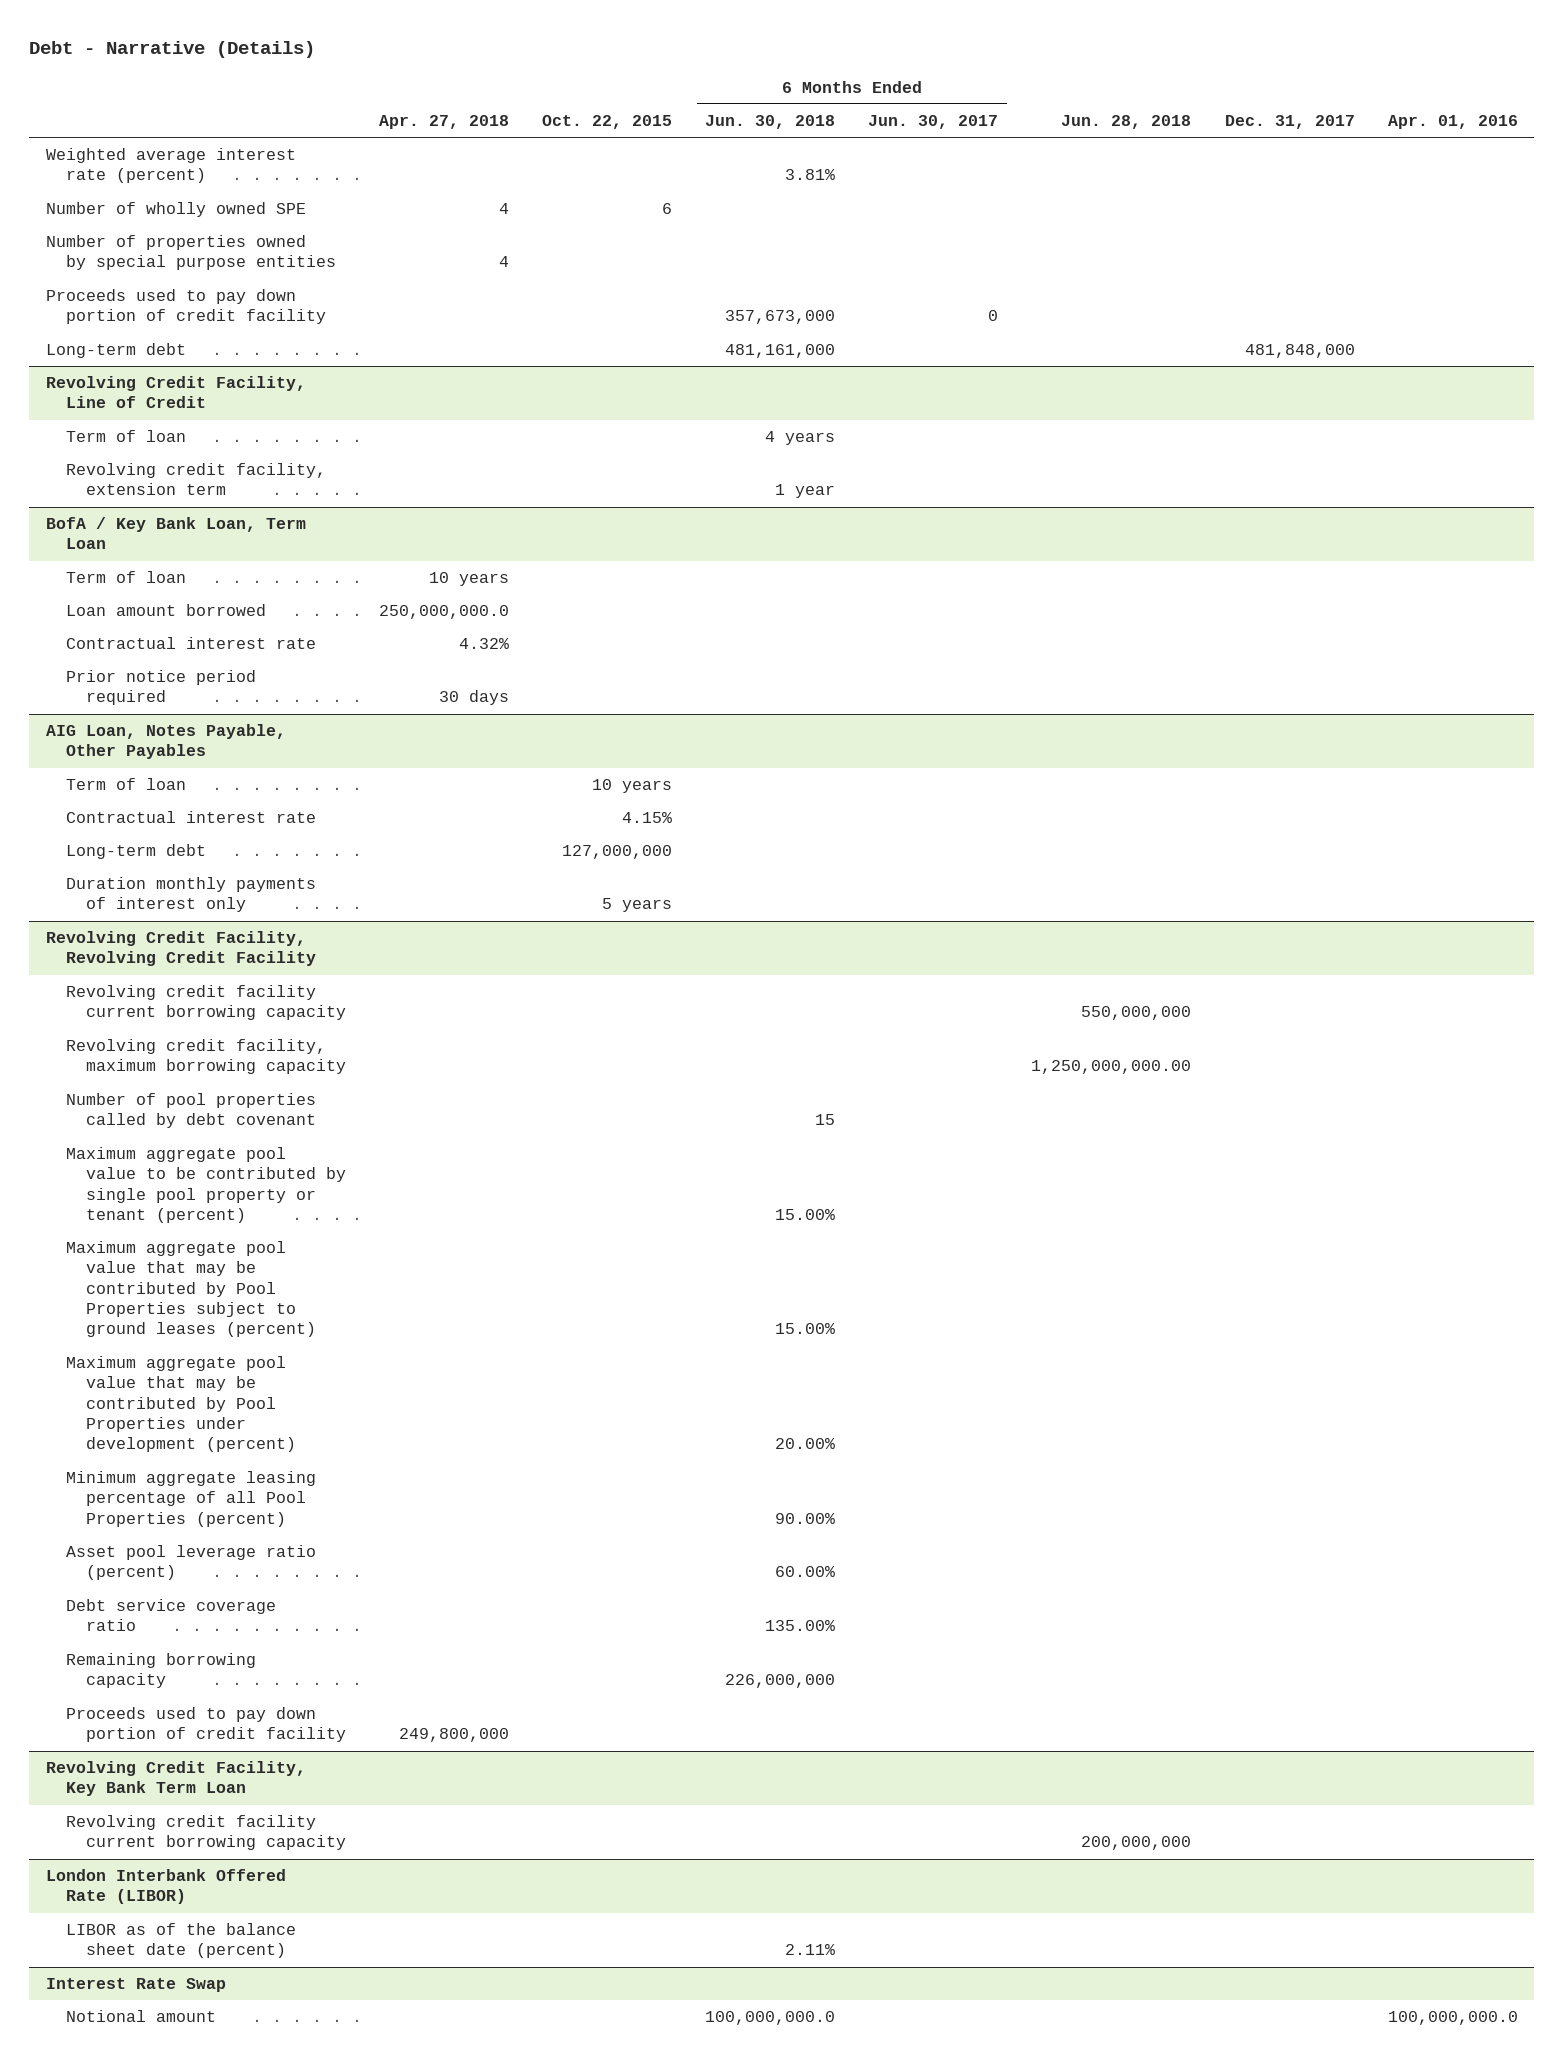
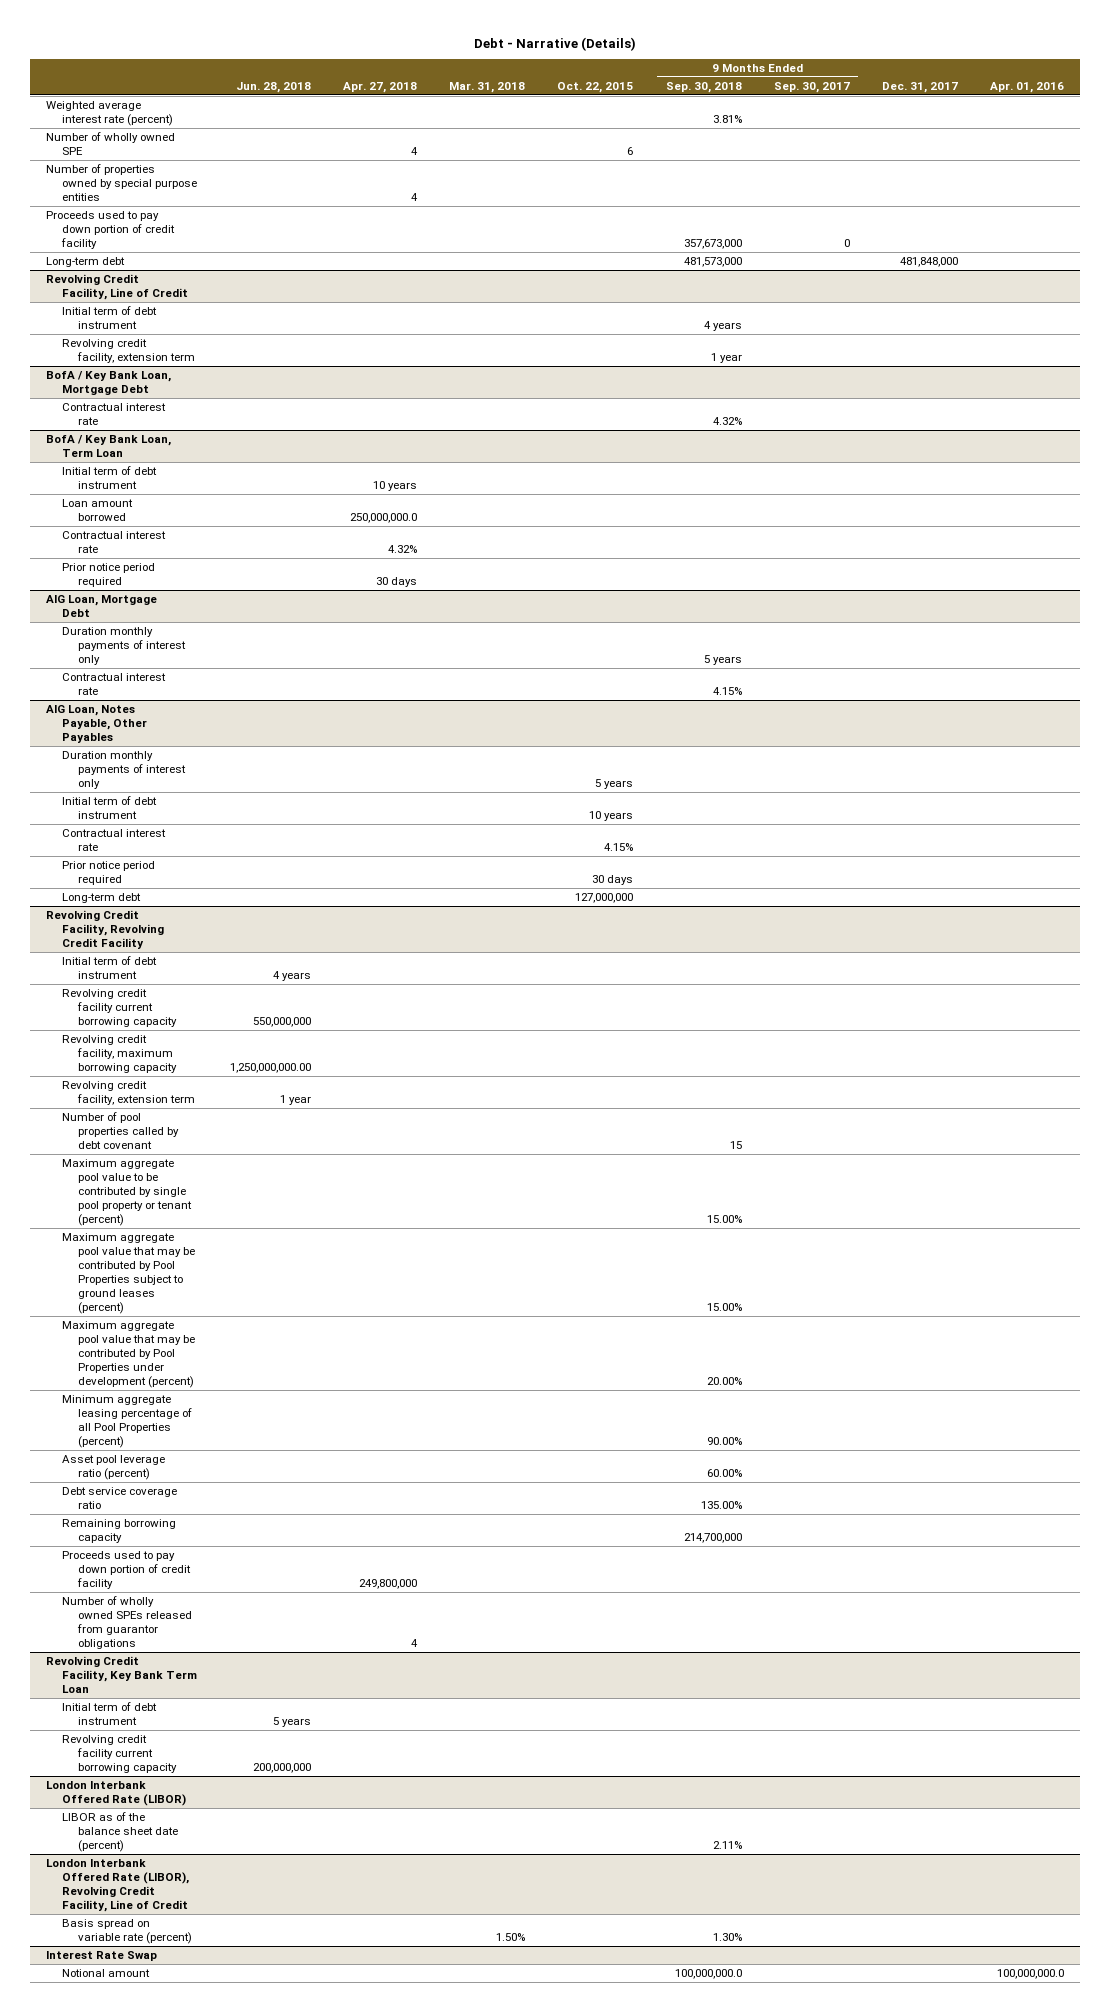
- | Apr. 27, 2018 | Oct. 22, 2015 | 6 Months Ended Jun. 30, 2018 | 6 Months Ended Jun. 30, 2017 | Jun. 28, 2018 | Dec. 31, 2017 | Apr. 01, 2016
+ | Jun. 28, 2018 | Apr. 27, 2018 | Mar. 31, 2018 | Oct. 22, 2015 | 9 Months Ended Sep. 30, 2018 | 9 Months Ended Sep. 30, 2017 | Dec. 31, 2017 | Apr. 01, 2016
@ Revolving Credit Facility, Line of Credit
- Term of loan | | | 4 years | | | |
+ Initial term of debt instrument | | | | | 4 years | | |
+ BofA / Key Bank Loan, Mortgage Debt
+ Contractual interest rate | | | | | 4.32% | | |
@ BofA / Key Bank Loan, Term Loan
- Term of loan | 10 years | | | | | |
+ Initial term of debt instrument | | 10 years | | | | | |
+ AIG Loan, Mortgage Debt
+ Duration monthly payments of interest only | | | | | 5 years | | |
+ Contractual interest rate | | | | | 4.15% | | |
@ AIG Loan, Notes Payable, Other Payables
- Term of loan | | 10 years | | | | |
moved up: Duration monthly payments of interest only | | | | 5 years | | | |
+ Initial term of debt instrument | | | | 10 years | | | |
+ Prior notice period required | | | | 30 days | | | |
@ Revolving Credit Facility, Revolving Credit Facility
+ Initial term of debt instrument | 4 years | | | | | | |
+ Revolving credit facility, extension term | 1 year | | | | | | |
+ Number of wholly owned SPEs released from guarantor obligations | | 4 | | | | | |
@ Revolving Credit Facility, Key Bank Term Loan
+ Initial term of debt instrument | 5 years | | | | | | |
+ London Interbank Offered Rate (LIBOR), Revolving Credit Facility, Line of Credit
+ Basis spread on variable rate (percent) | | | 1.50% | | 1.30% | | |

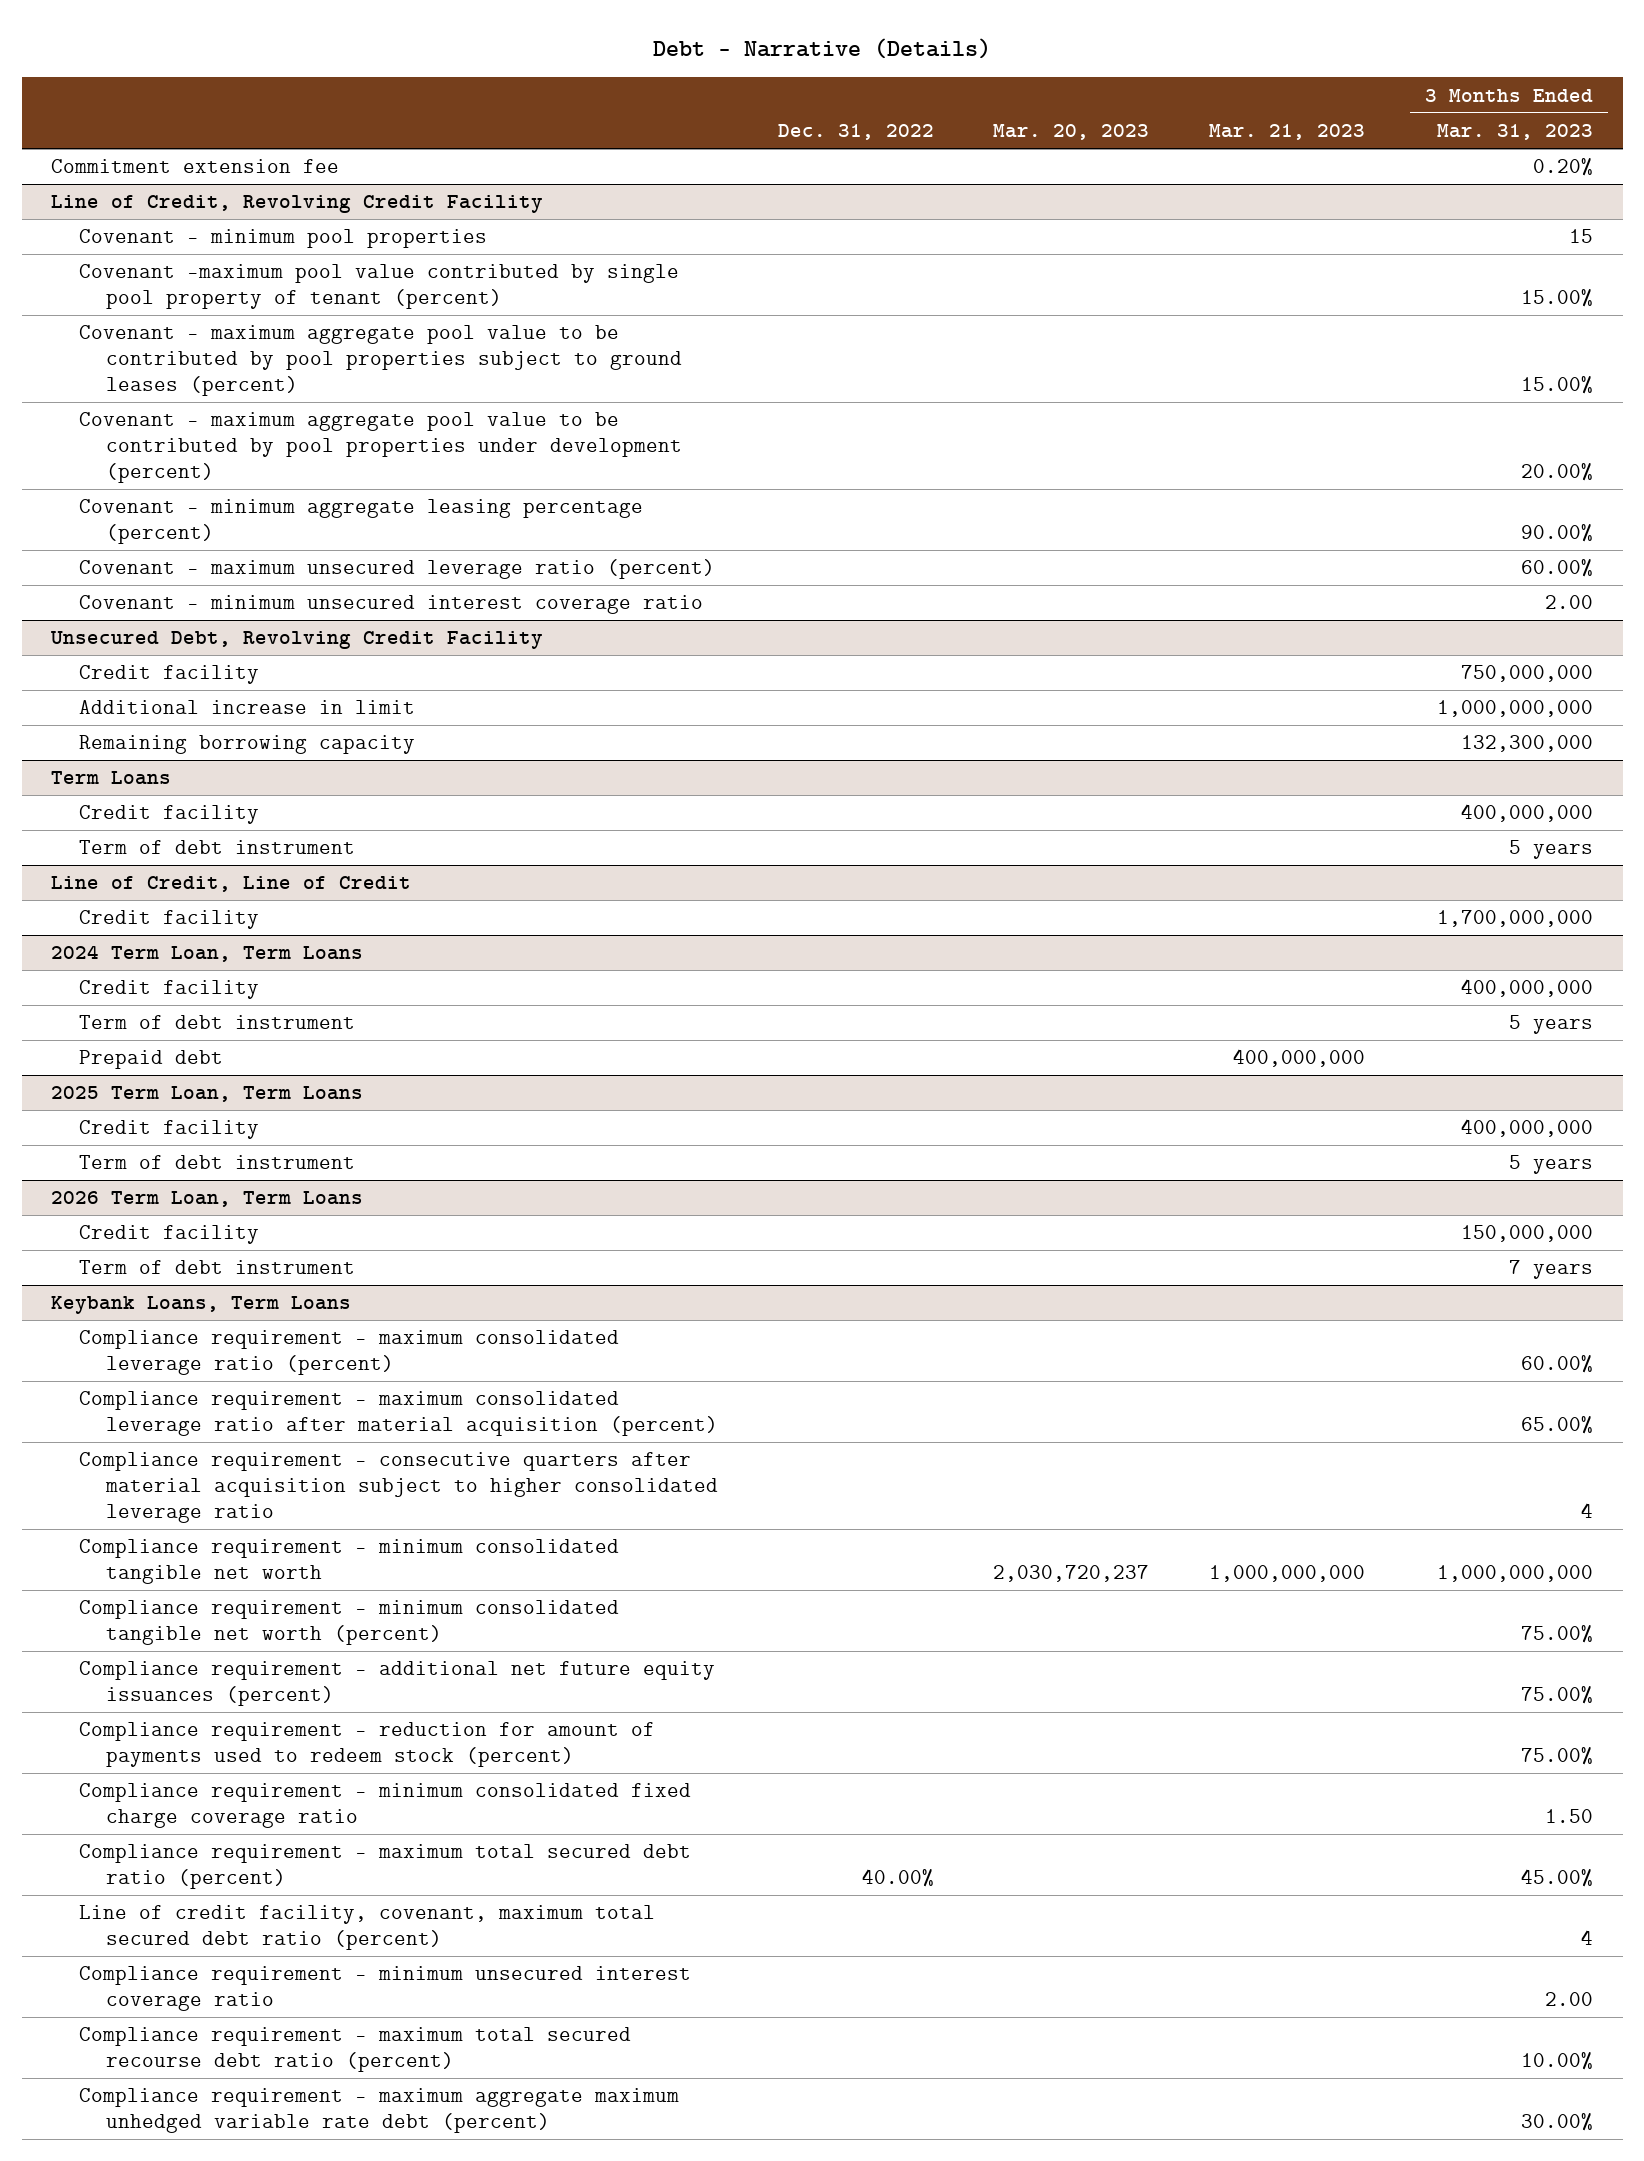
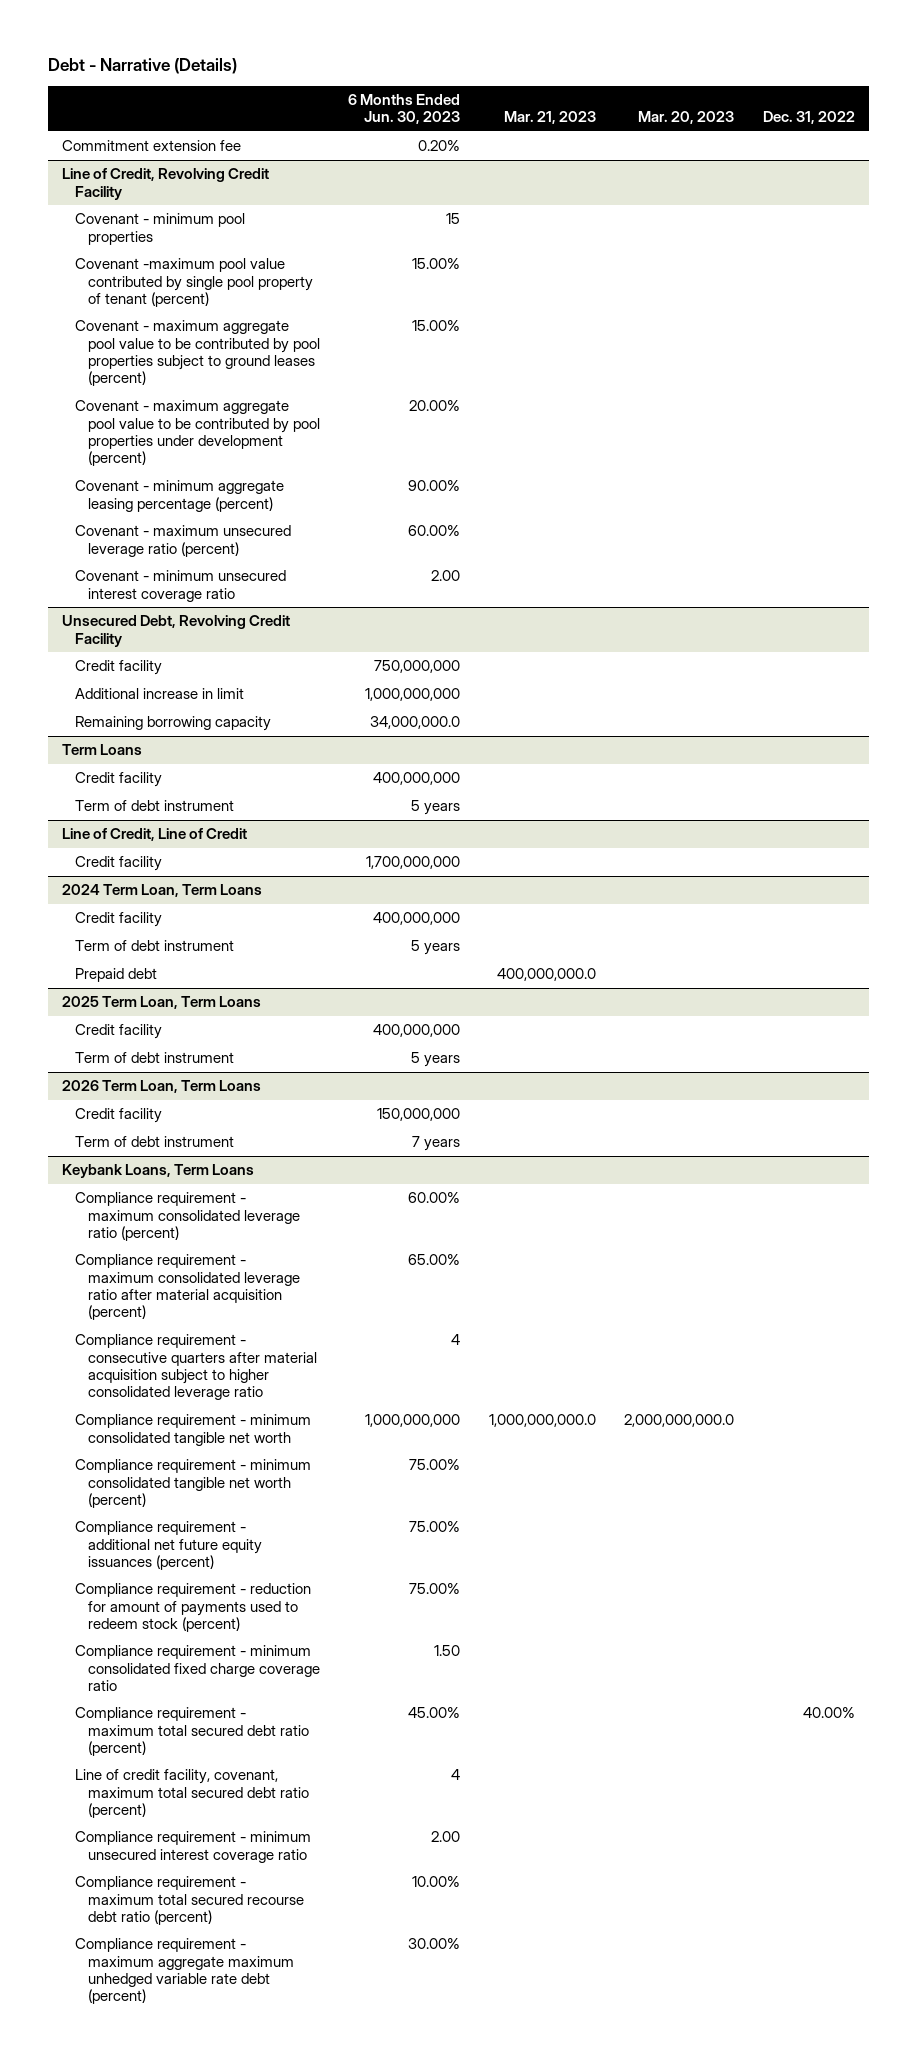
- | Dec. 31, 2022 | Mar. 20, 2023 | Mar. 21, 2023 | 3 Months Ended Mar. 31, 2023
+ | 6 Months Ended Jun. 30, 2023 | Mar. 21, 2023 | Mar. 20, 2023 | Dec. 31, 2022
@ 2024 Term Loan, Term Loans
- Prepaid debt | | | 400,000,000 |
+ Prepaid debt | | 400,000,000.0 | |
@ Keybank Loans, Term Loans
- Compliance requirement - minimum consolidated tangible net worth | | 2,030,720,237 | 1,000,000,000 | 1,000,000,000
+ Compliance requirement - minimum consolidated tangible net worth | 1,000,000,000 | 1,000,000,000.0 | 2,000,000,000.0 |

